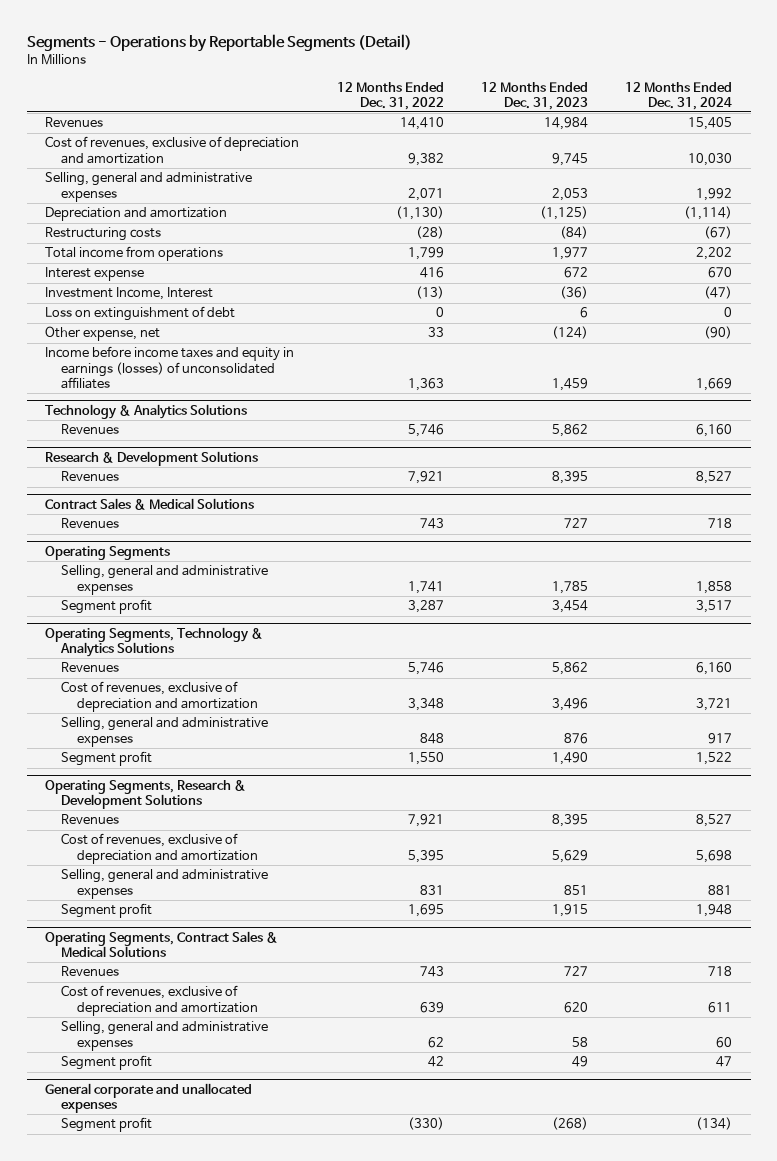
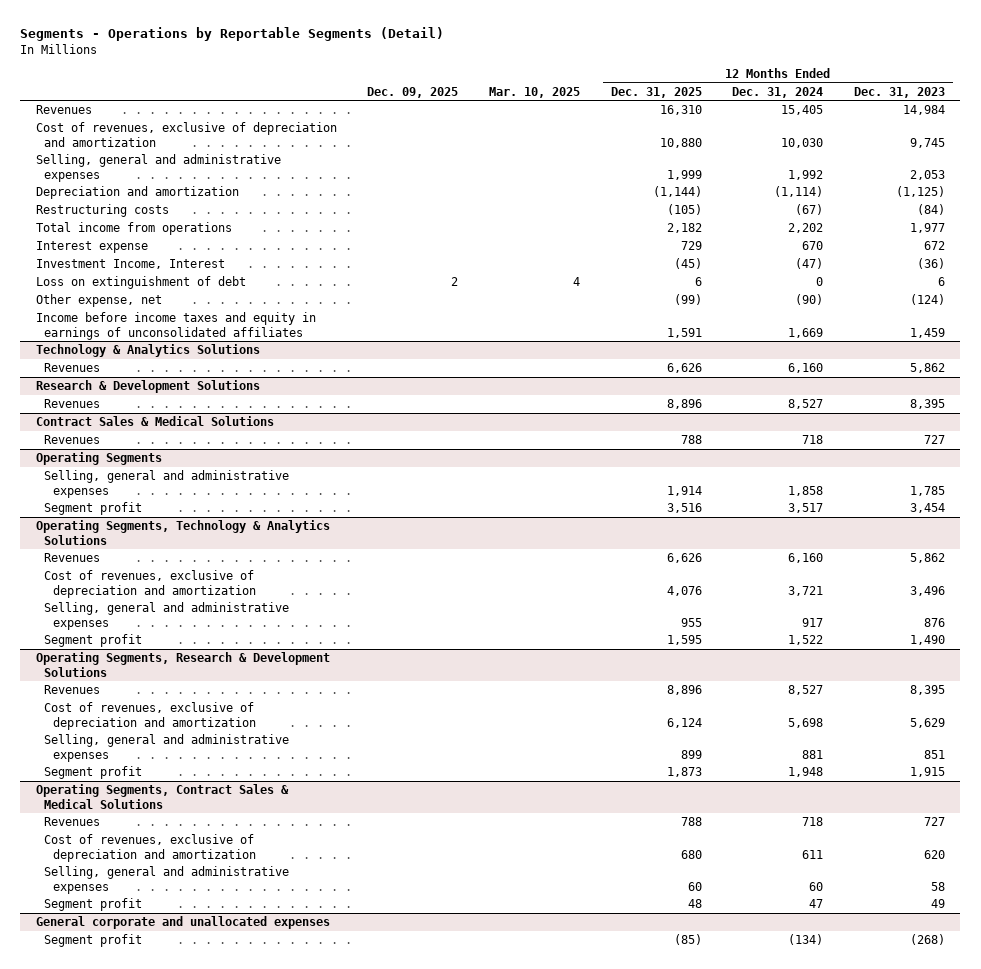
- | 12 Months Ended Dec. 31, 2022 | 12 Months Ended Dec. 31, 2023 | 12 Months Ended Dec. 31, 2024
+ | Dec. 09, 2025 | Mar. 10, 2025 | 12 Months Ended Dec. 31, 2025 | 12 Months Ended Dec. 31, 2024 | 12 Months Ended Dec. 31, 2023
- Income before income taxes and equity in earnings (losses) of unconsolidated affiliates | 1,363 | 1,459 | 1,669
+ Income before income taxes and equity in earnings of unconsolidated affiliates | | | 1,591 | 1,669 | 1,459

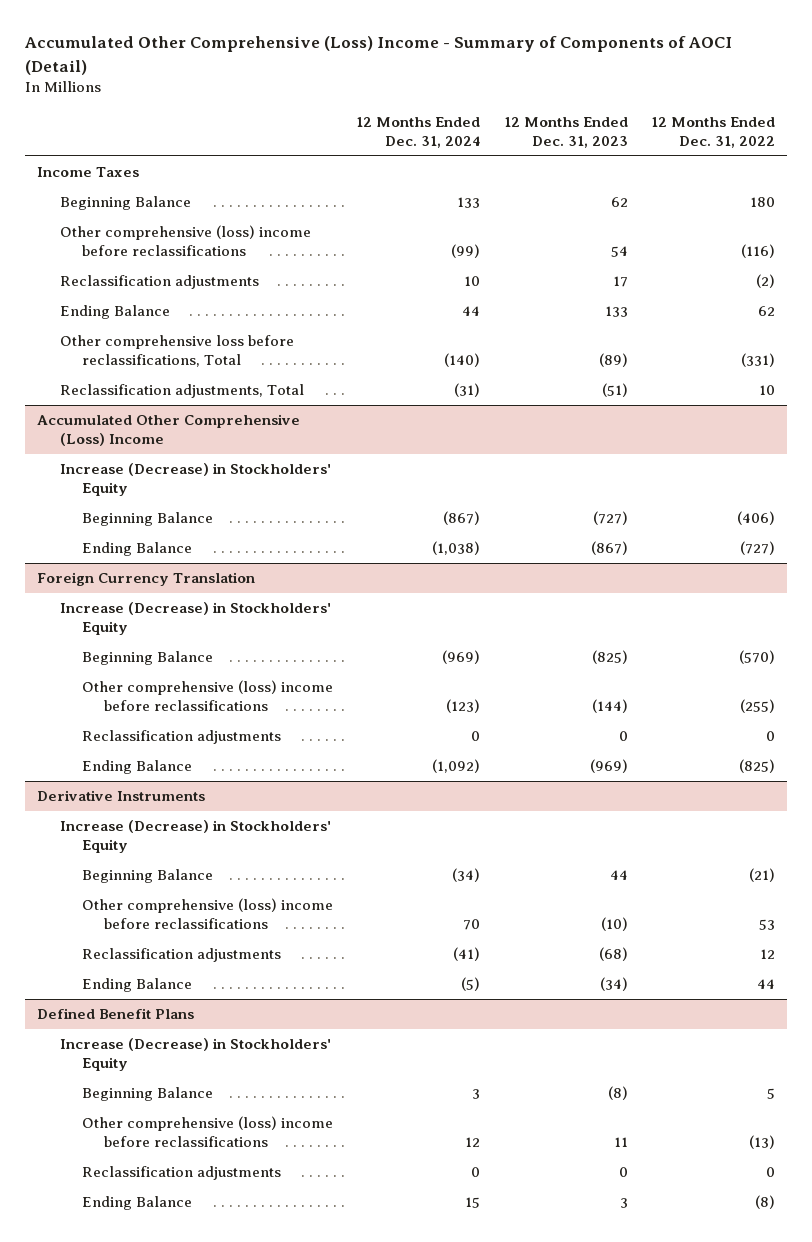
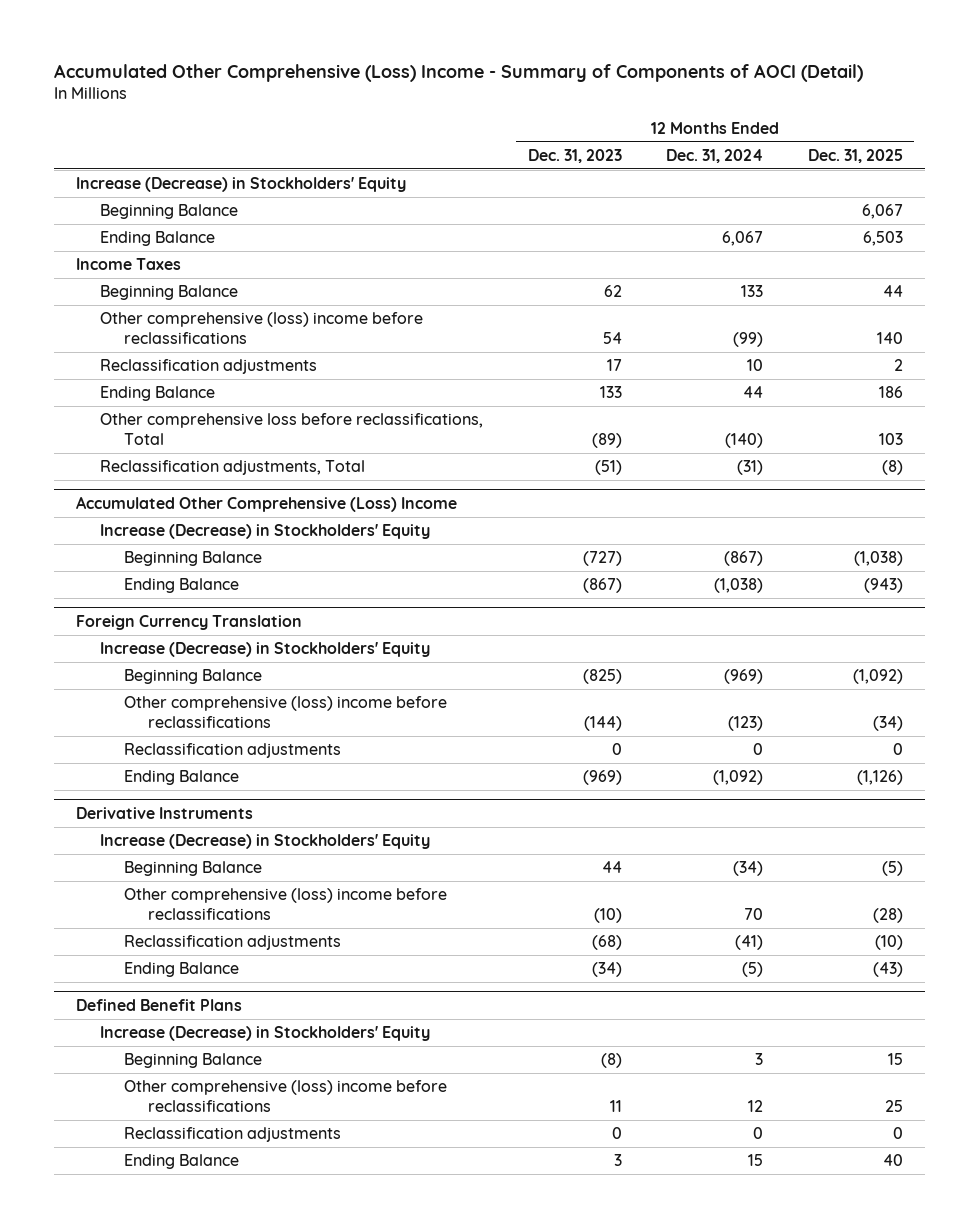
- | 12 Months Ended Dec. 31, 2024 | 12 Months Ended Dec. 31, 2023 | 12 Months Ended Dec. 31, 2022
+ | 12 Months Ended Dec. 31, 2023 | 12 Months Ended Dec. 31, 2024 | 12 Months Ended Dec. 31, 2025
+ Increase (Decrease) in Stockholders' Equity
+ Beginning Balance | | | 6,067
+ Ending Balance | | 6,067 | 6,503

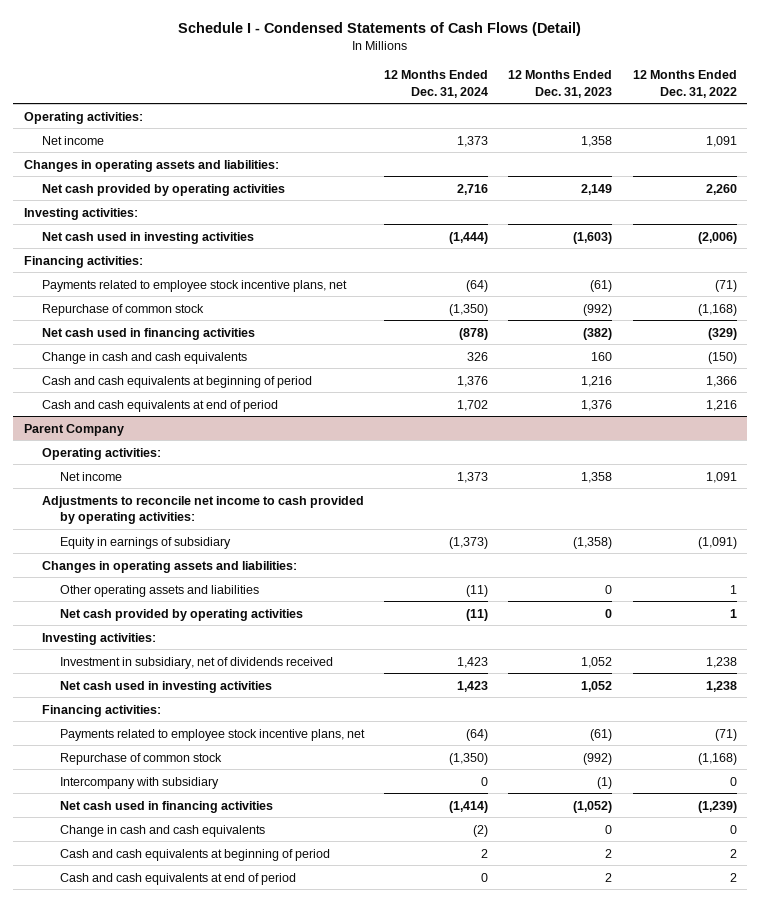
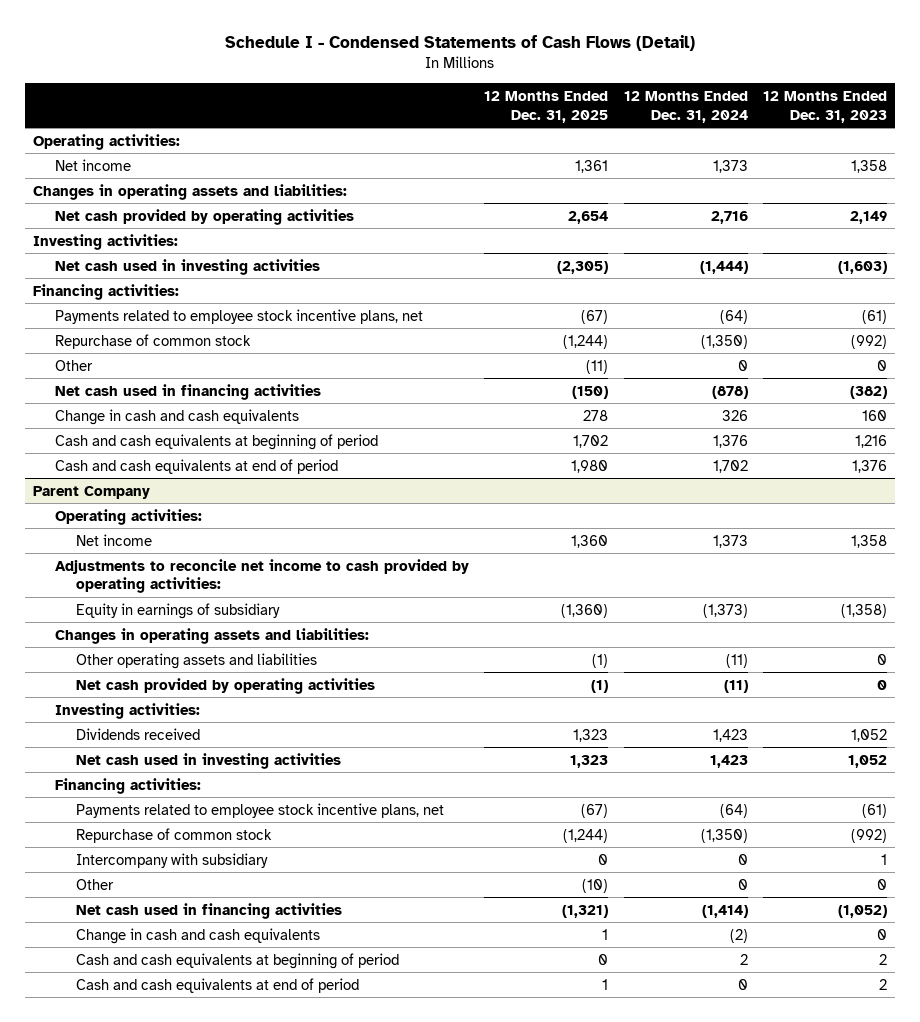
- | 12 Months Ended Dec. 31, 2024 | 12 Months Ended Dec. 31, 2023 | 12 Months Ended Dec. 31, 2022
+ | 12 Months Ended Dec. 31, 2025 | 12 Months Ended Dec. 31, 2024 | 12 Months Ended Dec. 31, 2023
+ Other | (11) | 0 | 0
@ Parent Company
- Investment in subsidiary, net of dividends received | 1,423 | 1,052 | 1,238
+ Dividends received | 1,323 | 1,423 | 1,052
- Intercompany with subsidiary | 0 | (1) | 0
+ Intercompany with subsidiary | 0 | 0 | 1
+ Other | (10) | 0 | 0

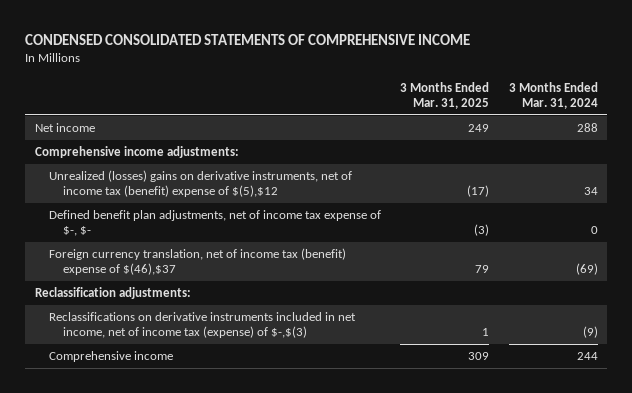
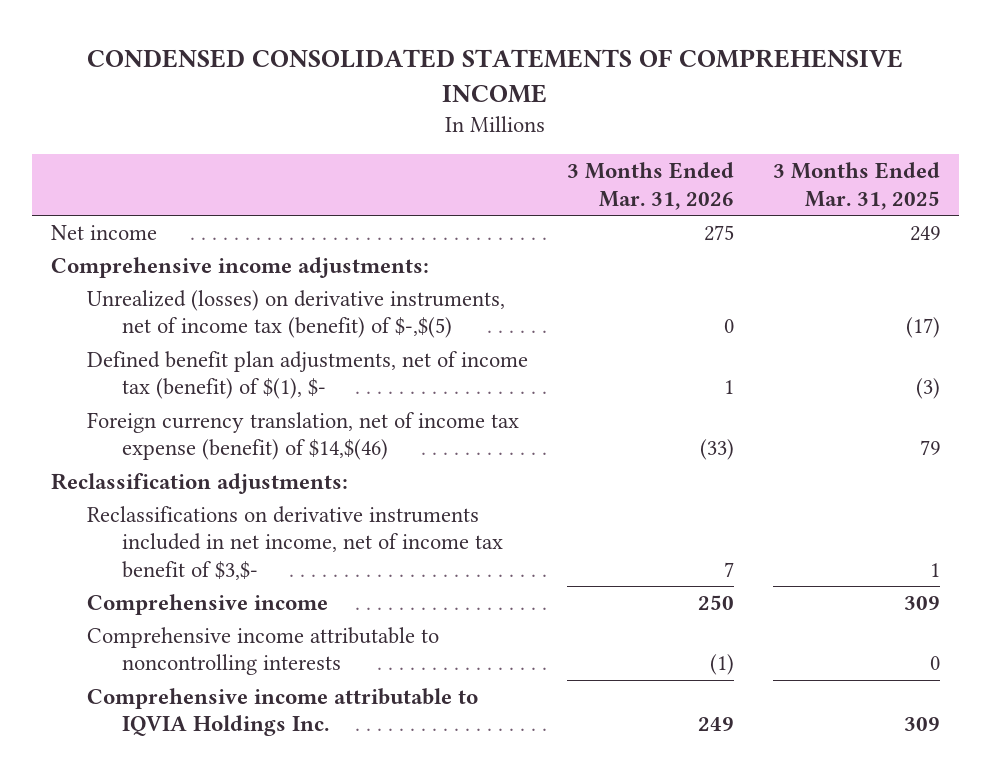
- | 3 Months Ended Mar. 31, 2025 | 3 Months Ended Mar. 31, 2024
+ | 3 Months Ended Mar. 31, 2026 | 3 Months Ended Mar. 31, 2025
- Unrealized (losses) gains on derivative instruments, net of income tax (benefit) expense of $(5),$12 | (17) | 34
- Defined benefit plan adjustments, net of income tax expense of $-, $- | (3) | 0
- Foreign currency translation, net of income tax (benefit) expense of $(46),$37 | 79 | (69)
+ Unrealized (losses) on derivative instruments, net of income tax (benefit) of $-,$(5) | 0 | (17)
+ Defined benefit plan adjustments, net of income tax (benefit) of $(1), $- | 1 | (3)
+ Foreign currency translation, net of income tax expense (benefit) of $14,$(46) | (33) | 79
- Reclassifications on derivative instruments included in net income, net of income tax (expense) of $-,$(3) | 1 | (9)
+ Reclassifications on derivative instruments included in net income, net of income tax benefit of $3,$- | 7 | 1
+ Comprehensive income attributable to noncontrolling interests | (1) | 0
+ Comprehensive income attributable to IQVIA Holdings Inc. | 249 | 309

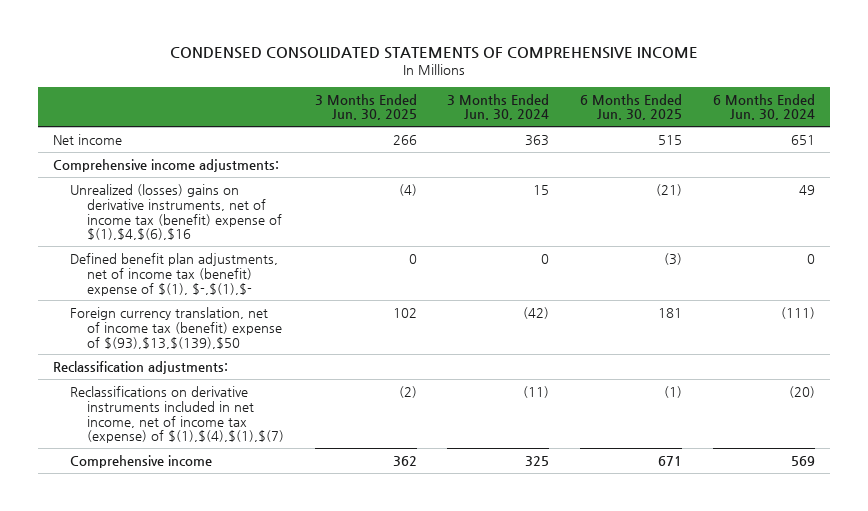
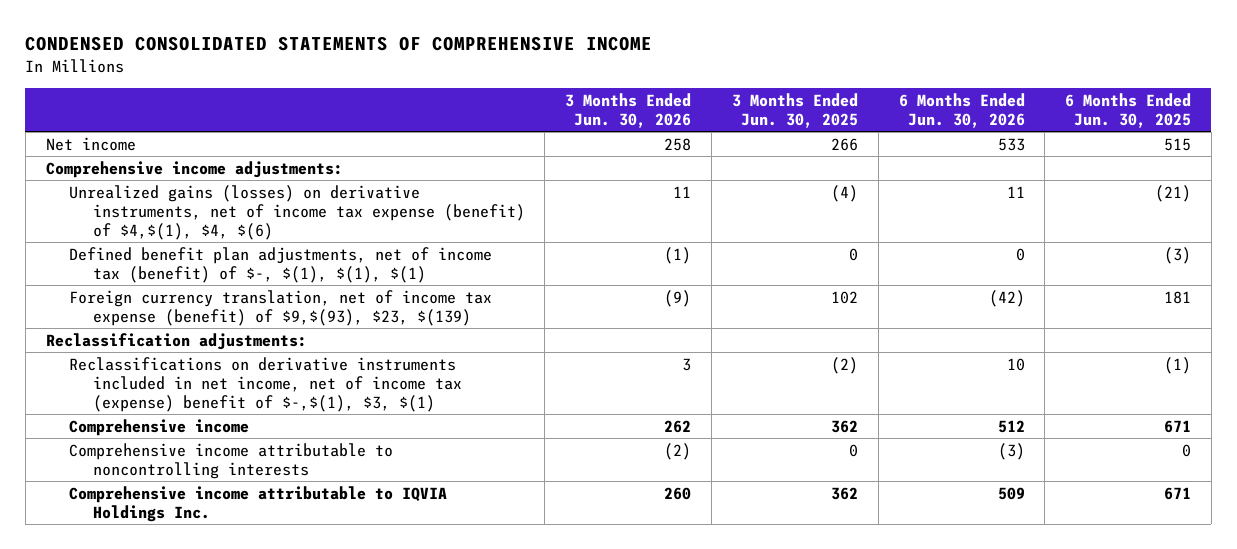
- | 3 Months Ended Jun. 30, 2025 | 3 Months Ended Jun. 30, 2024 | 6 Months Ended Jun. 30, 2025 | 6 Months Ended Jun. 30, 2024
+ | 3 Months Ended Jun. 30, 2026 | 3 Months Ended Jun. 30, 2025 | 6 Months Ended Jun. 30, 2026 | 6 Months Ended Jun. 30, 2025
- Unrealized (losses) gains on derivative instruments, net of income tax (benefit) expense of $(1),$4,$(6),$16 | (4) | 15 | (21) | 49
- Defined benefit plan adjustments, net of income tax (benefit) expense of $(1), $-,$(1),$- | 0 | 0 | (3) | 0
- Foreign currency translation, net of income tax (benefit) expense of $(93),$13,$(139),$50 | 102 | (42) | 181 | (111)
+ Unrealized gains (losses) on derivative instruments, net of income tax expense (benefit) of $4,$(1), $4, $(6) | 11 | (4) | 11 | (21)
+ Defined benefit plan adjustments, net of income tax (benefit) of $-, $(1), $(1), $(1) | (1) | 0 | 0 | (3)
+ Foreign currency translation, net of income tax expense (benefit) of $9,$(93), $23, $(139) | (9) | 102 | (42) | 181
- Reclassifications on derivative instruments included in net income, net of income tax (expense) of $(1),$(4),$(1),$(7) | (2) | (11) | (1) | (20)
+ Reclassifications on derivative instruments included in net income, net of income tax (expense) benefit of $-,$(1), $3, $(1) | 3 | (2) | 10 | (1)
+ Comprehensive income attributable to noncontrolling interests | (2) | 0 | (3) | 0
+ Comprehensive income attributable to IQVIA Holdings Inc. | 260 | 362 | 509 | 671

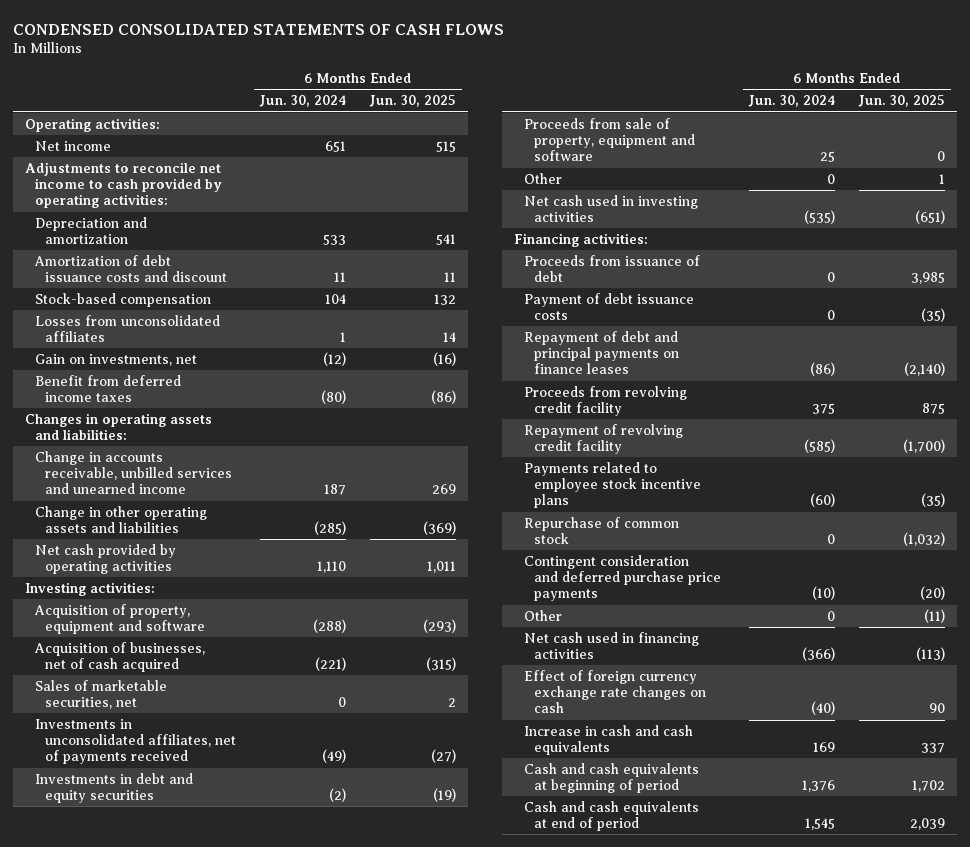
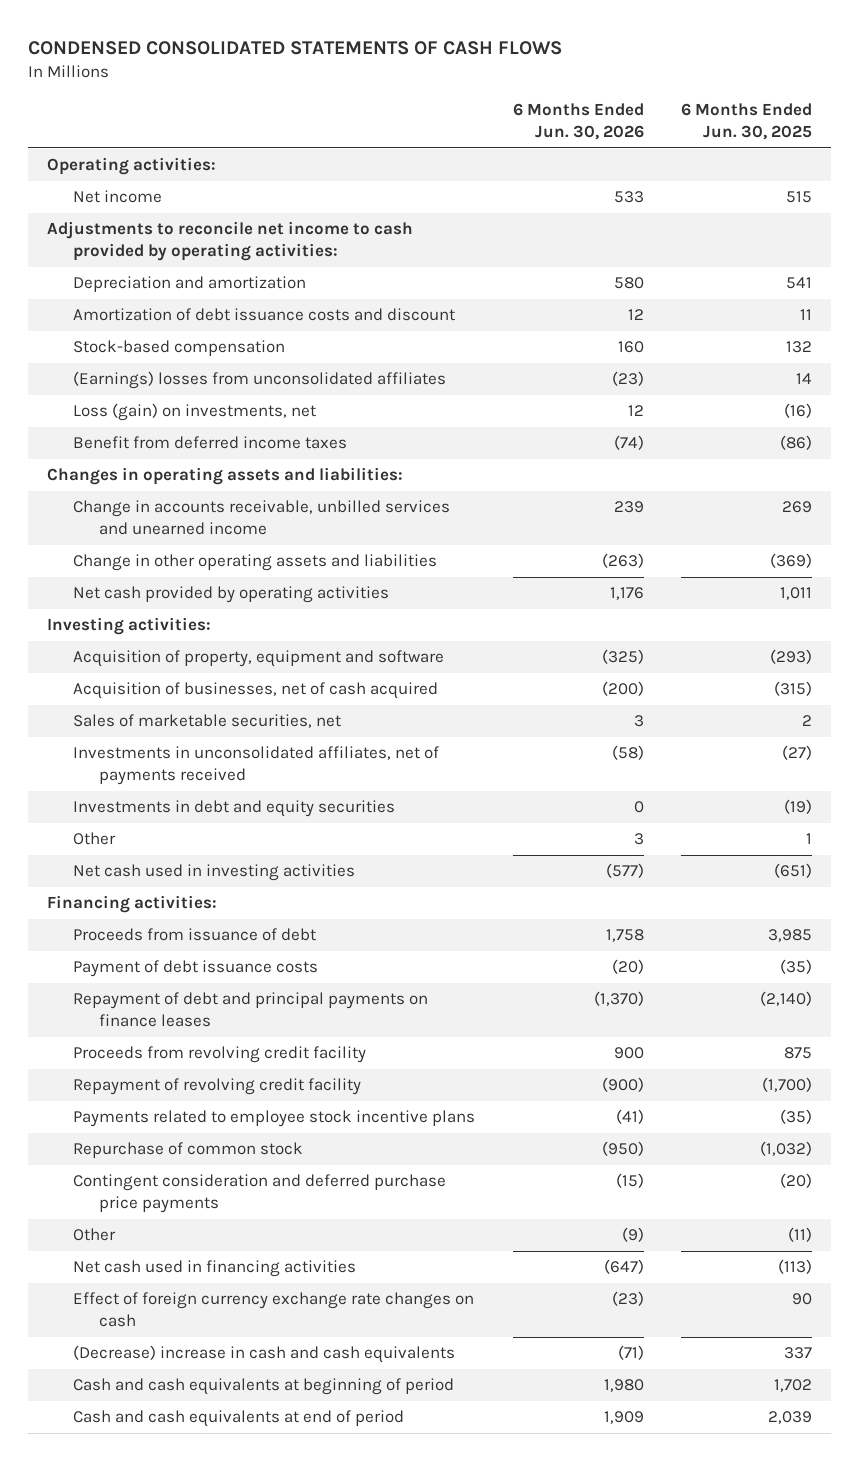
- | 6 Months Ended Jun. 30, 2024 | 6 Months Ended Jun. 30, 2025
+ | 6 Months Ended Jun. 30, 2026 | 6 Months Ended Jun. 30, 2025
- Losses from unconsolidated affiliates | 1 | 14
- Gain on investments, net | (12) | (16)
+ (Earnings) losses from unconsolidated affiliates | (23) | 14
+ Loss (gain) on investments, net | 12 | (16)
- Proceeds from sale of property, equipment and software | 25 | 0
- Increase in cash and cash equivalents | 169 | 337
+ (Decrease) increase in cash and cash equivalents | (71) | 337

